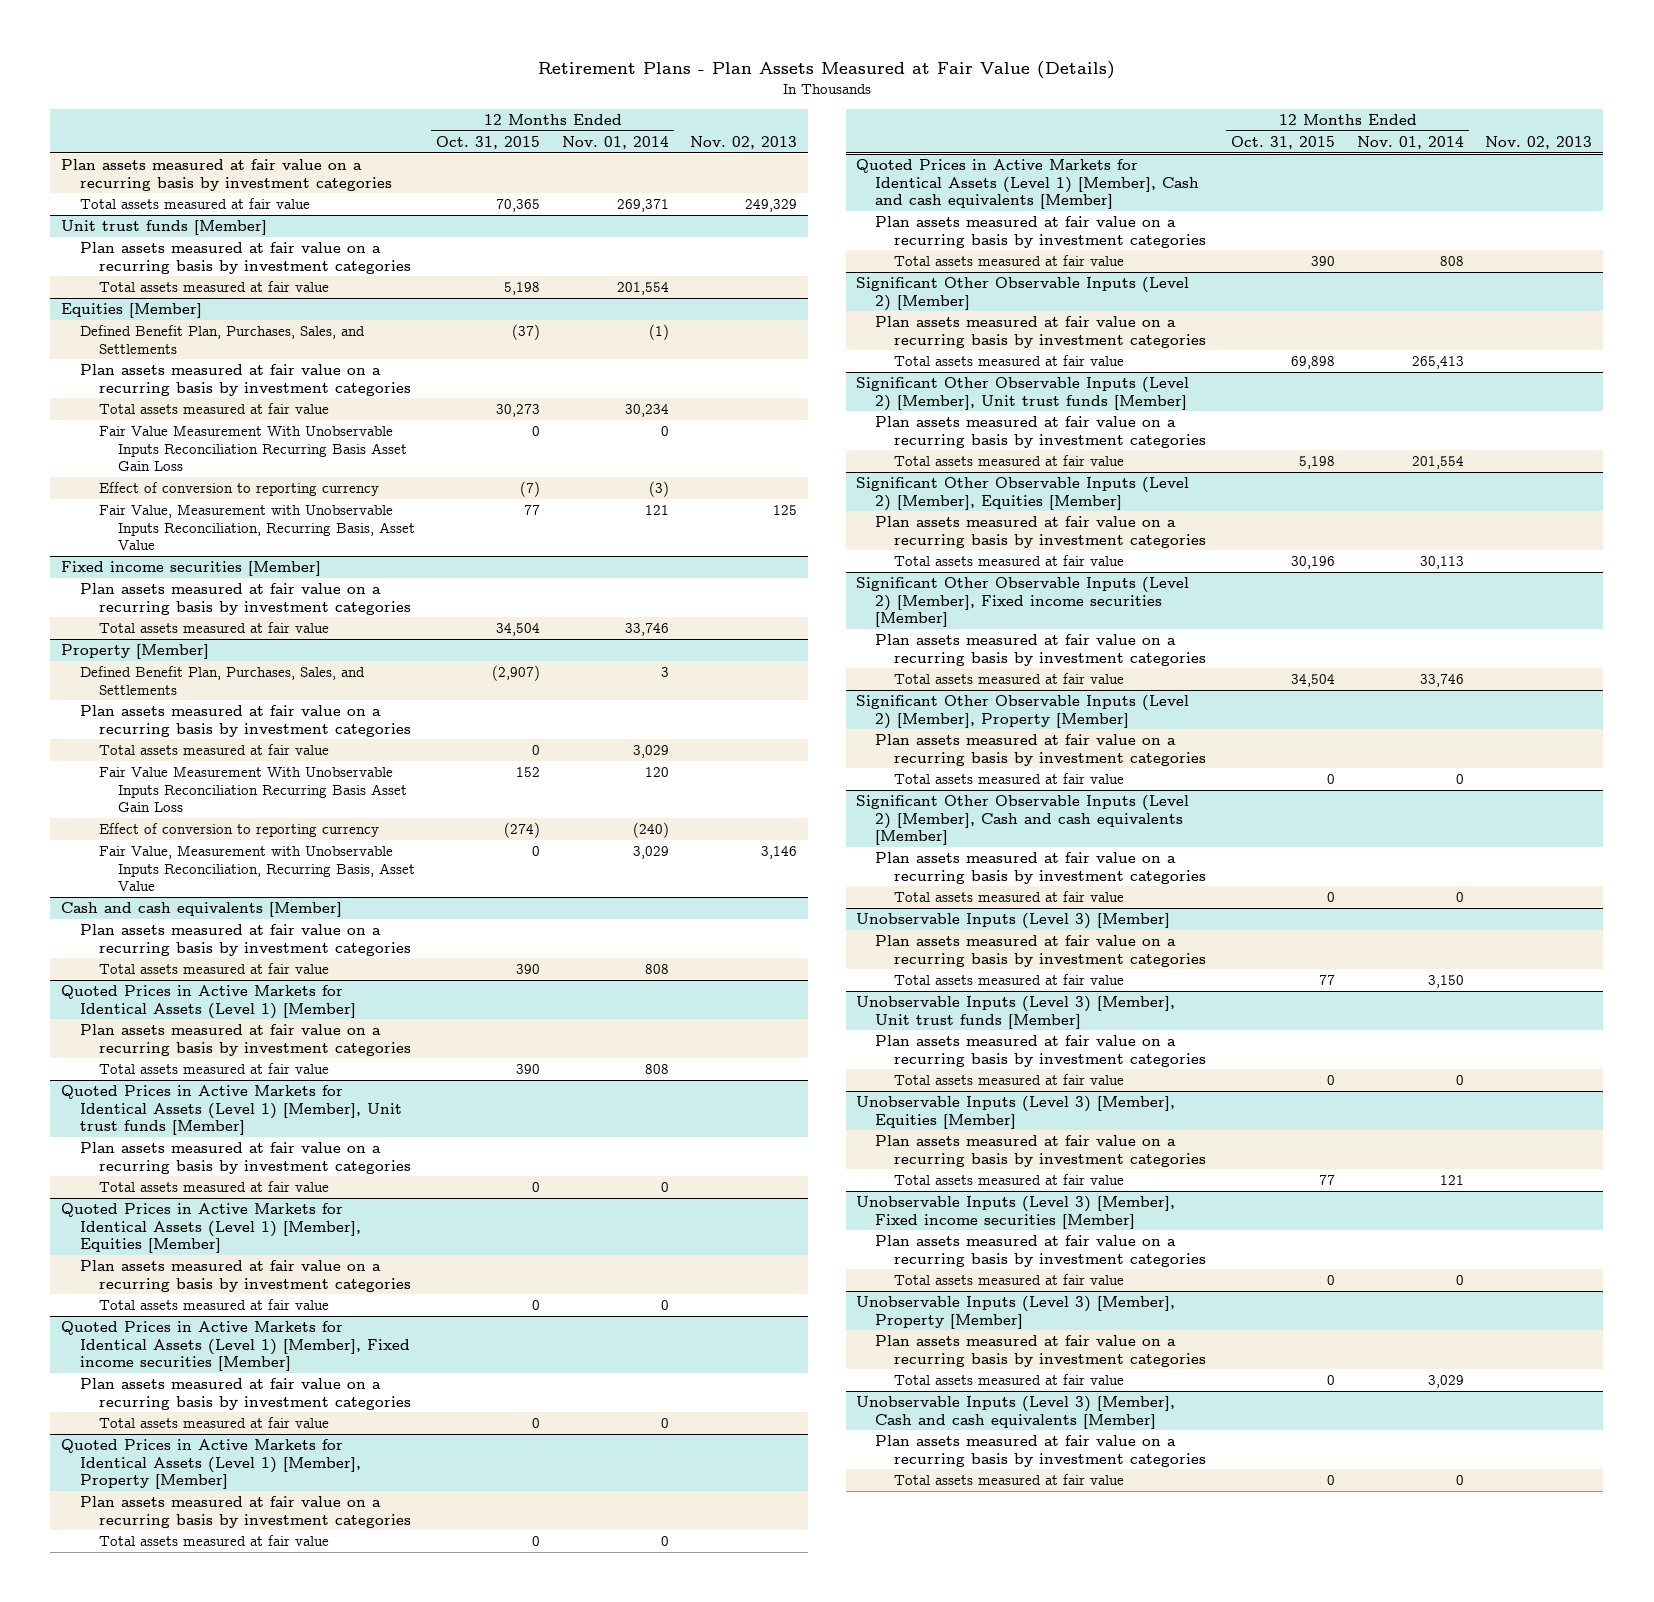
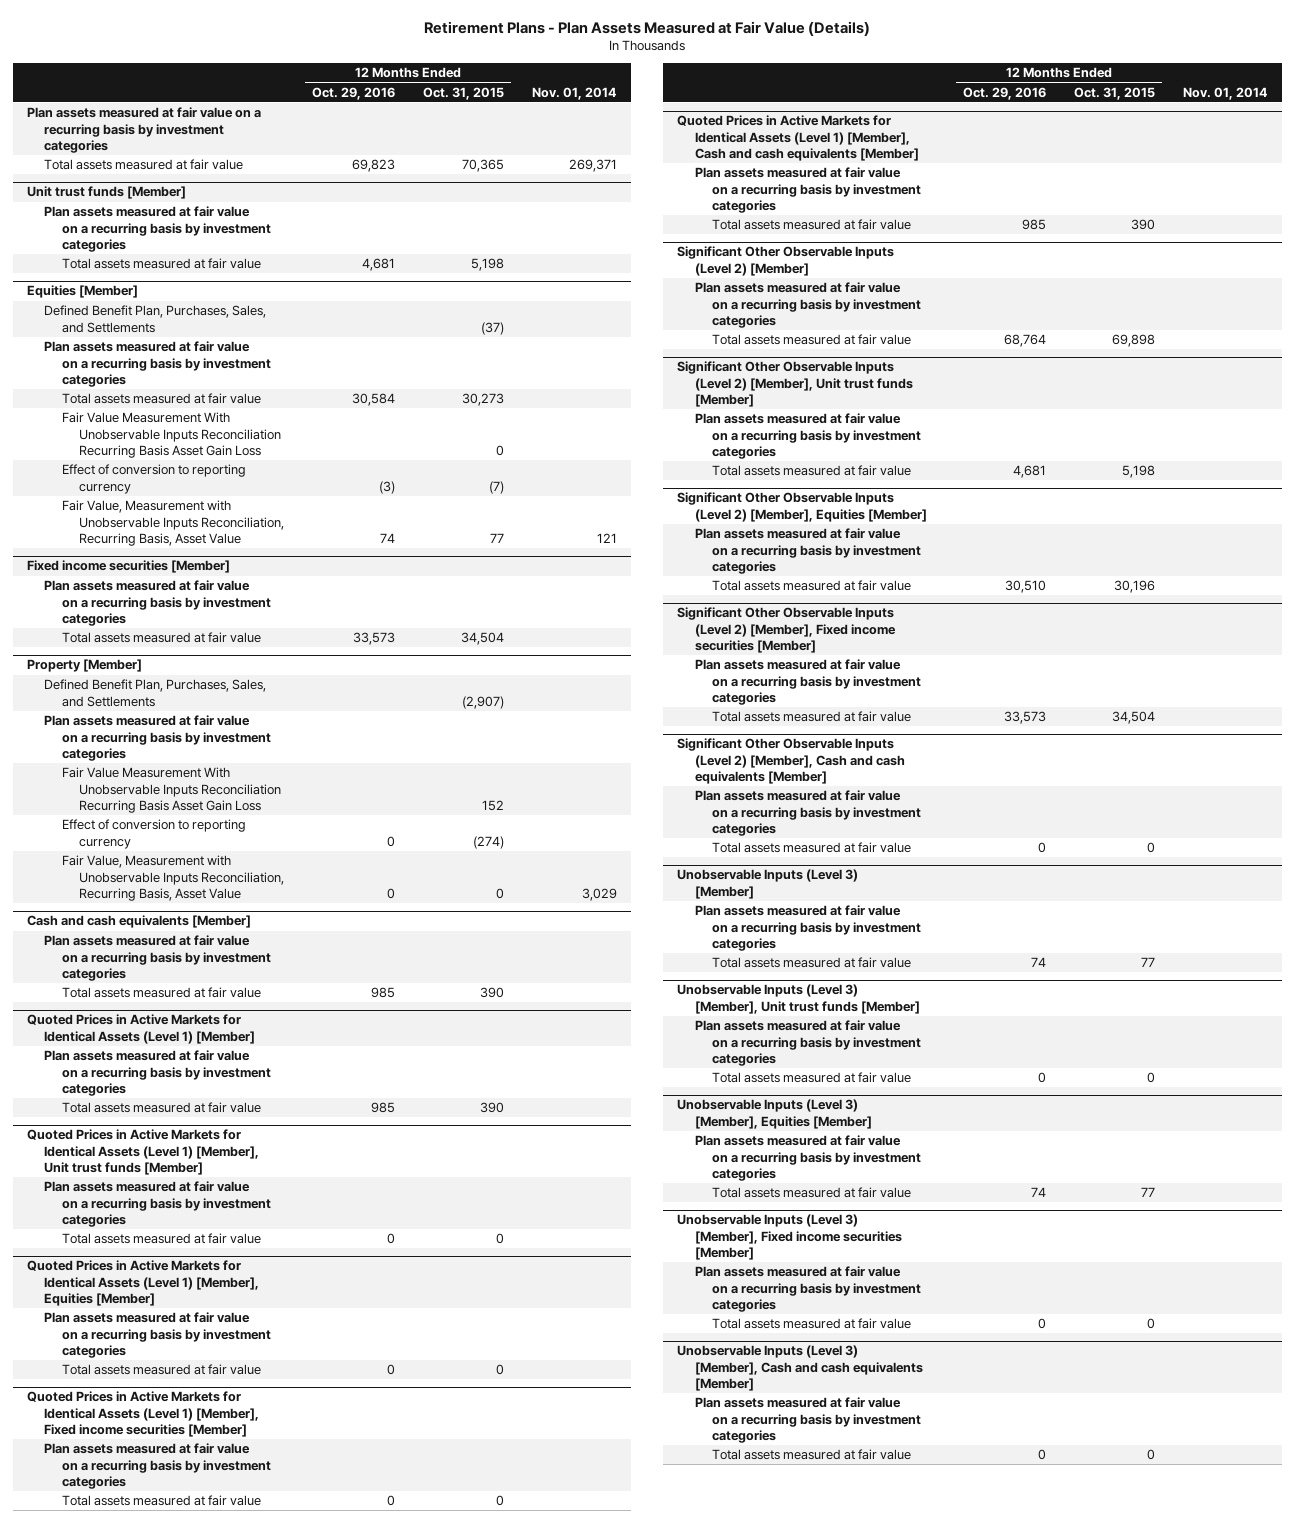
- | 12 Months Ended Oct. 31, 2015 | 12 Months Ended Nov. 01, 2014 | Nov. 02, 2013
+ | 12 Months Ended Oct. 29, 2016 | 12 Months Ended Oct. 31, 2015 | Nov. 01, 2014
@ Property [Member]
- Total assets measured at fair value | 0 | 3,029 |
- Quoted Prices in Active Markets for Identical Assets (Level 1) [Member], Property [Member]
- Plan assets measured at fair value on a recurring basis by investment categories
- Total assets measured at fair value | 0 | 0 |
- Significant Other Observable Inputs (Level 2) [Member], Property [Member]
- Plan assets measured at fair value on a recurring basis by investment categories
- Total assets measured at fair value | 0 | 0 |
- Unobservable Inputs (Level 3) [Member], Property [Member]
- Plan assets measured at fair value on a recurring basis by investment categories
- Total assets measured at fair value | 0 | 3,029 |

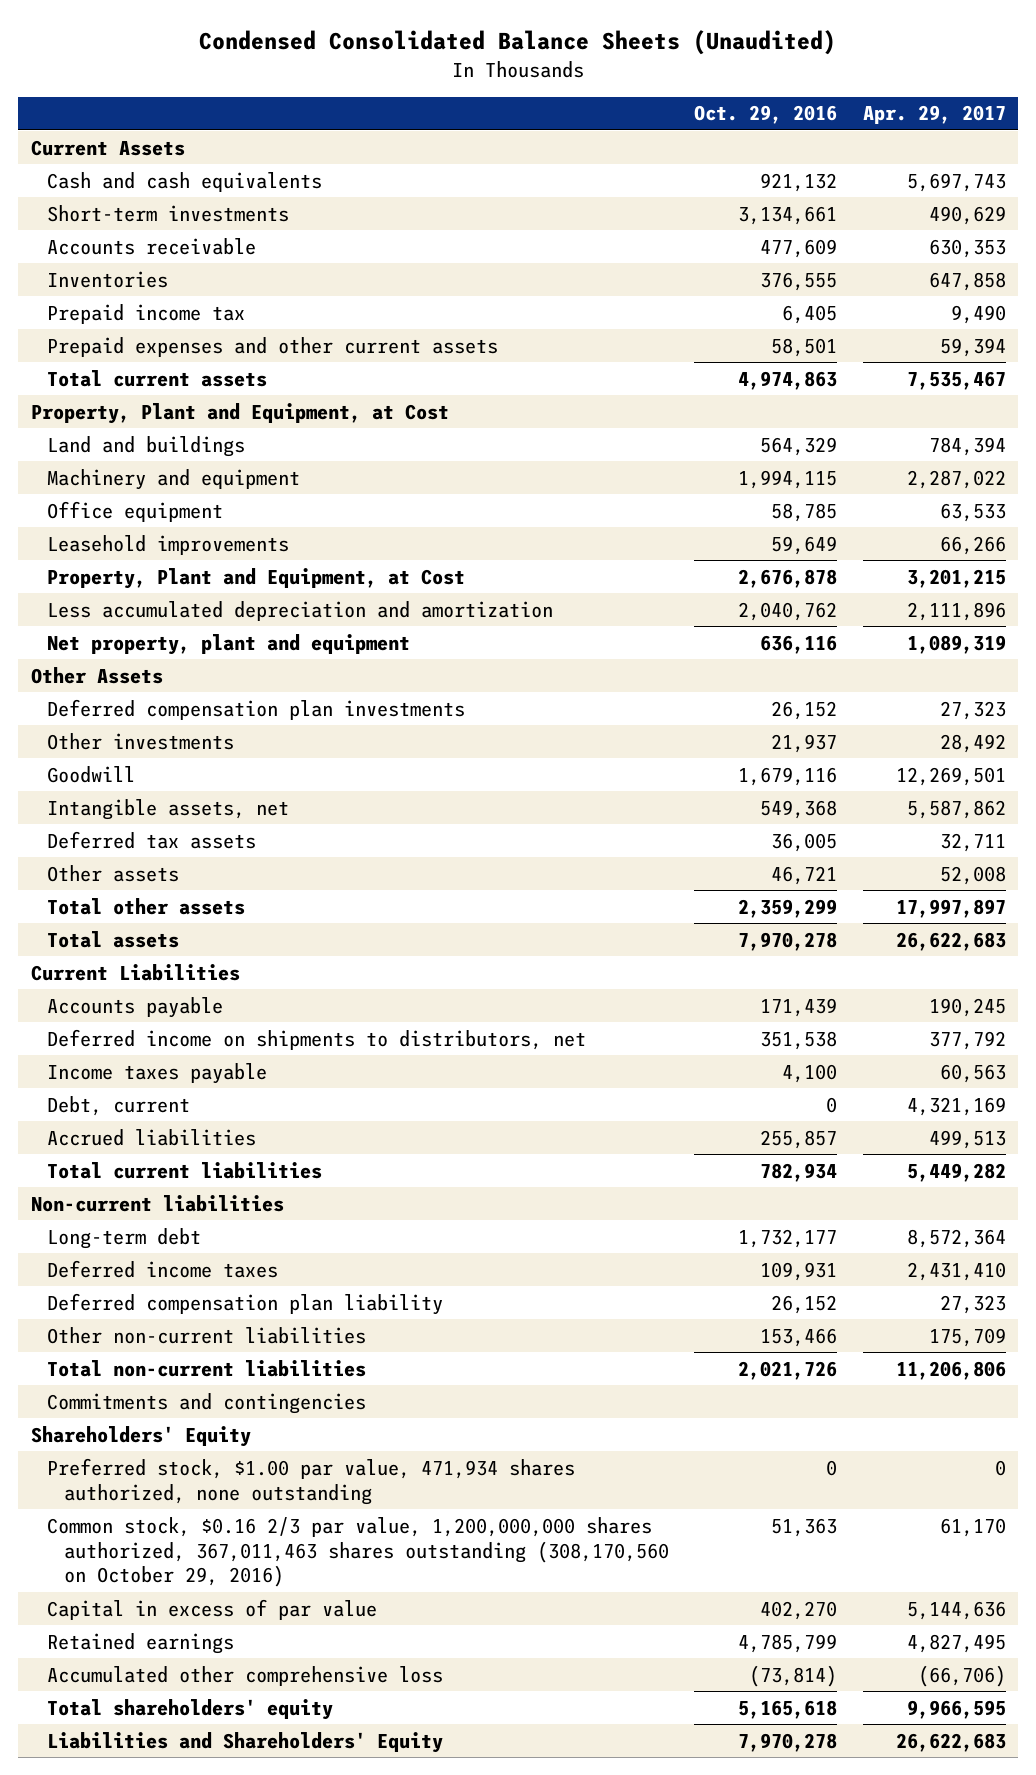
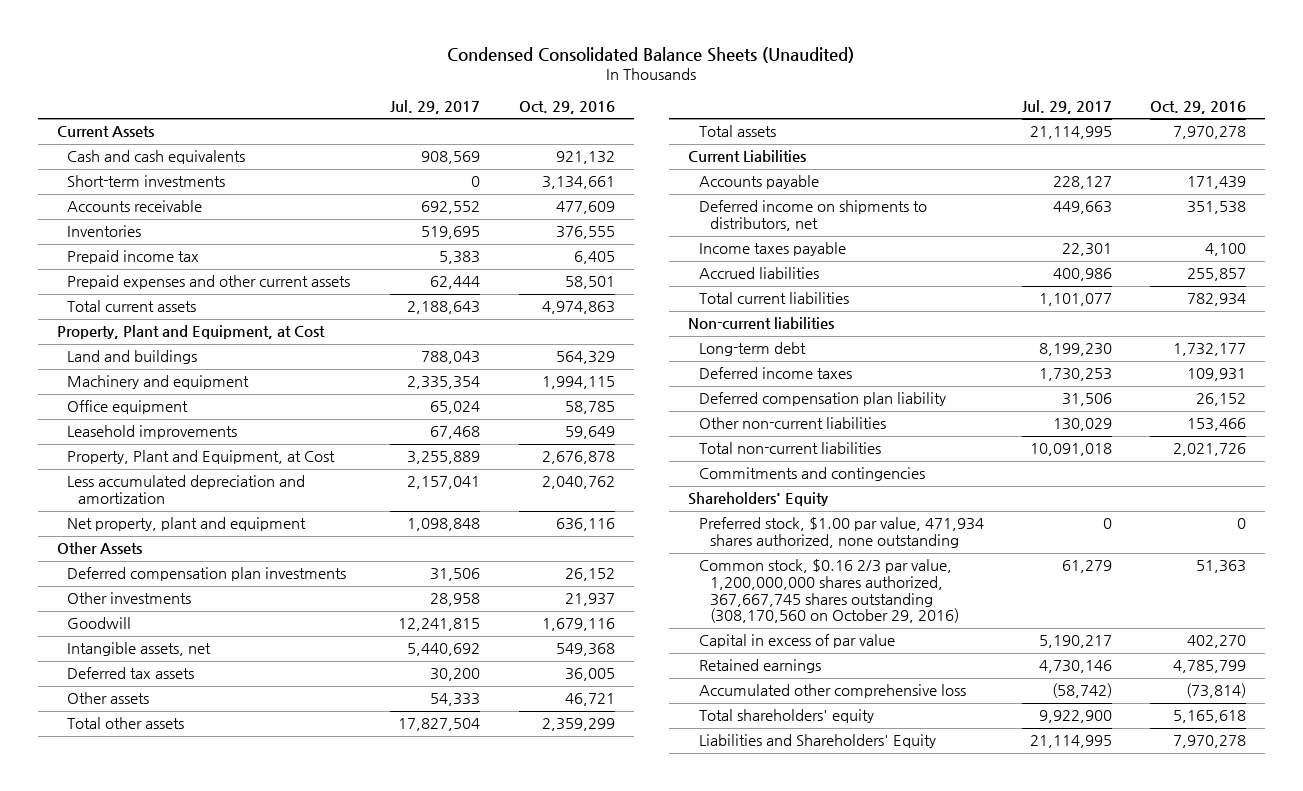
- | Oct. 29, 2016 | Apr. 29, 2017
+ | Jul. 29, 2017 | Oct. 29, 2016
- Debt, current | 0 | 4,321,169
- Common stock, $0.16 2/3 par value, 1,200,000,000 shares authorized, 367,011,463 shares outstanding (308,170,560 on October 29, 2016) | 51,363 | 61,170
+ Common stock, $0.16 2/3 par value, 1,200,000,000 shares authorized, 367,667,745 shares outstanding (308,170,560 on October 29, 2016) | 61,279 | 51,363

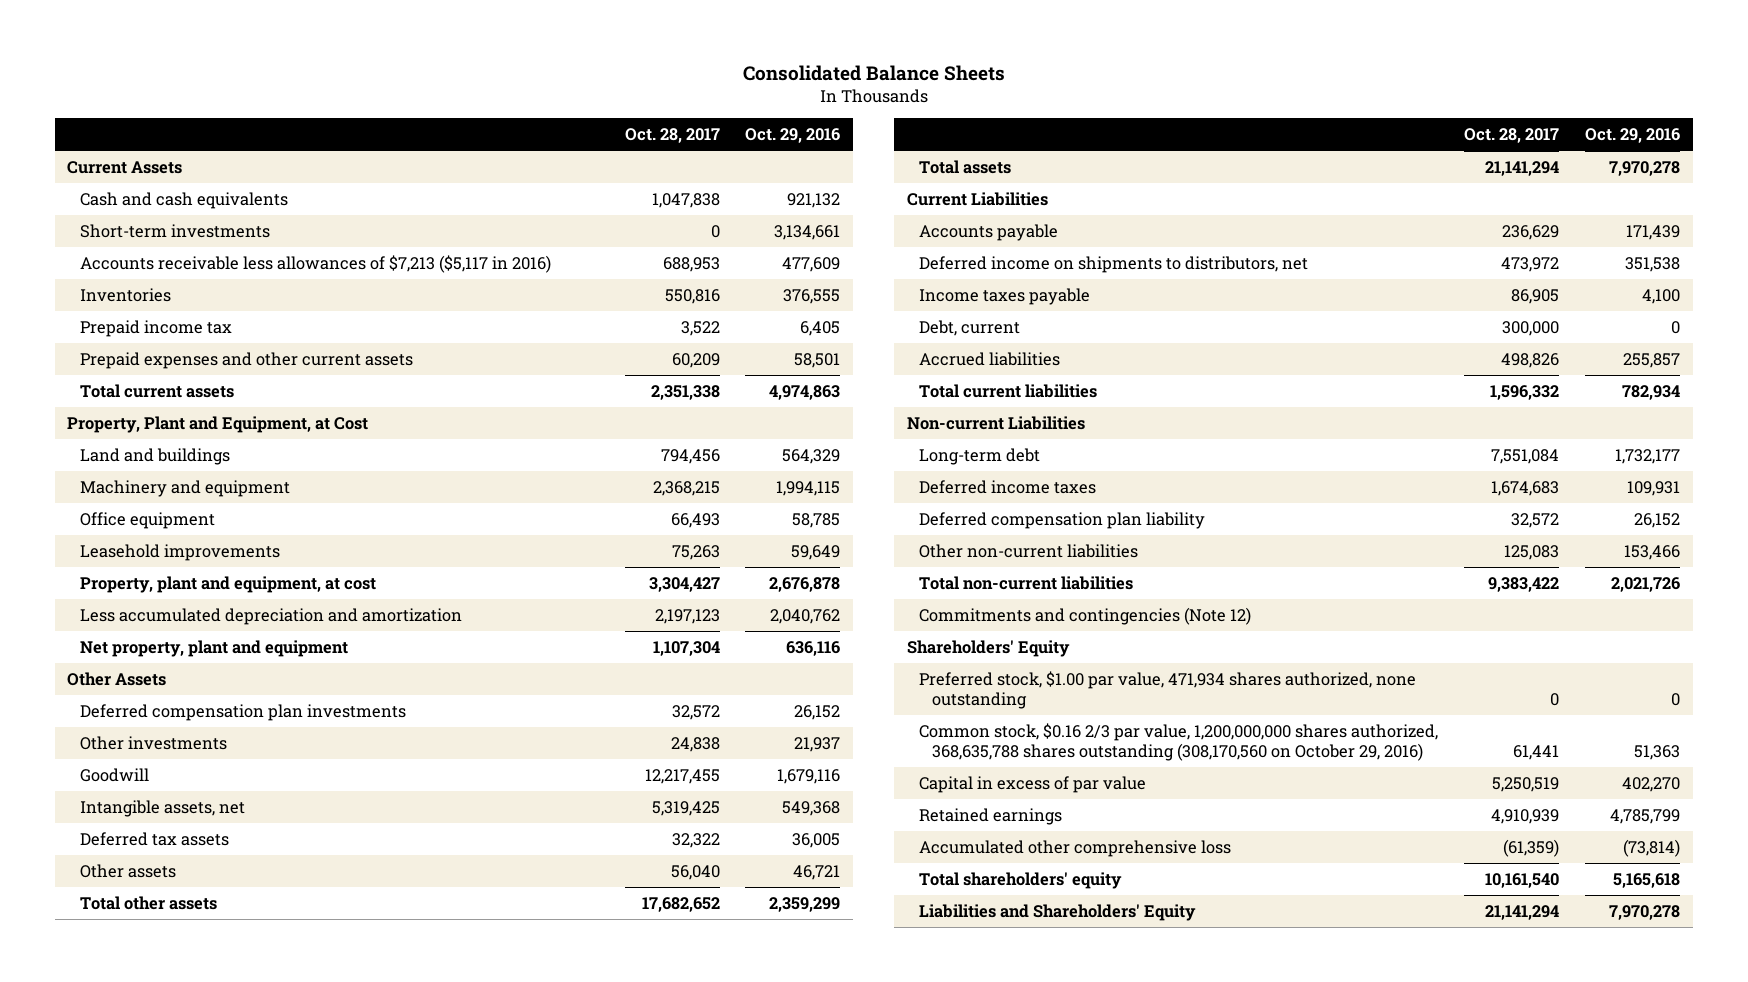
- Condensed Consolidated Balance Sheets (Unaudited)
+ Consolidated Balance Sheets
- | Jul. 29, 2017 | Oct. 29, 2016
+ | Oct. 28, 2017 | Oct. 29, 2016
- Accounts receivable | 692,552 | 477,609
+ Accounts receivable less allowances of $7,213 ($5,117 in 2016) | 688,953 | 477,609
- Property, Plant and Equipment, at Cost | 3,255,889 | 2,676,878
+ Property, plant and equipment, at cost | 3,304,427 | 2,676,878
+ Debt, current | 300,000 | 0
- Non-current liabilities
+ Non-current Liabilities
- Commitments and contingencies
+ Commitments and contingencies (Note 12)
- Common stock, $0.16 2/3 par value, 1,200,000,000 shares authorized, 367,667,745 shares outstanding (308,170,560 on October 29, 2016) | 61,279 | 51,363
+ Common stock, $0.16 2/3 par value, 1,200,000,000 shares authorized, 368,635,788 shares outstanding (308,170,560 on October 29, 2016) | 61,441 | 51,363

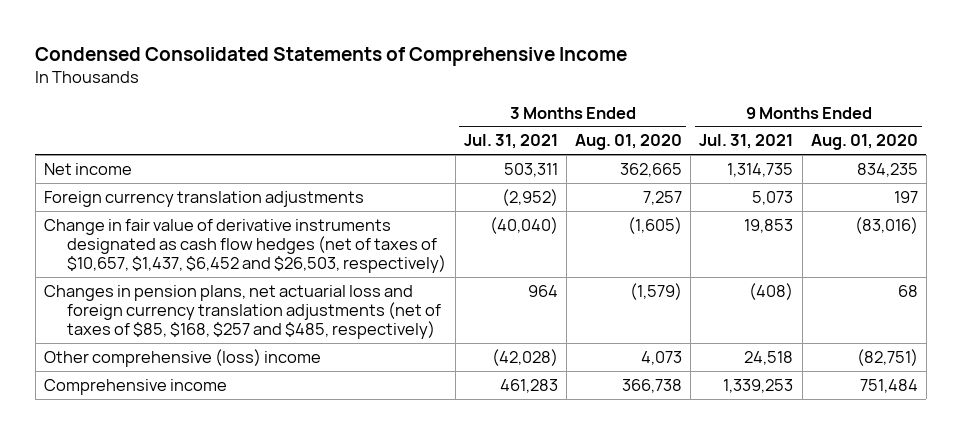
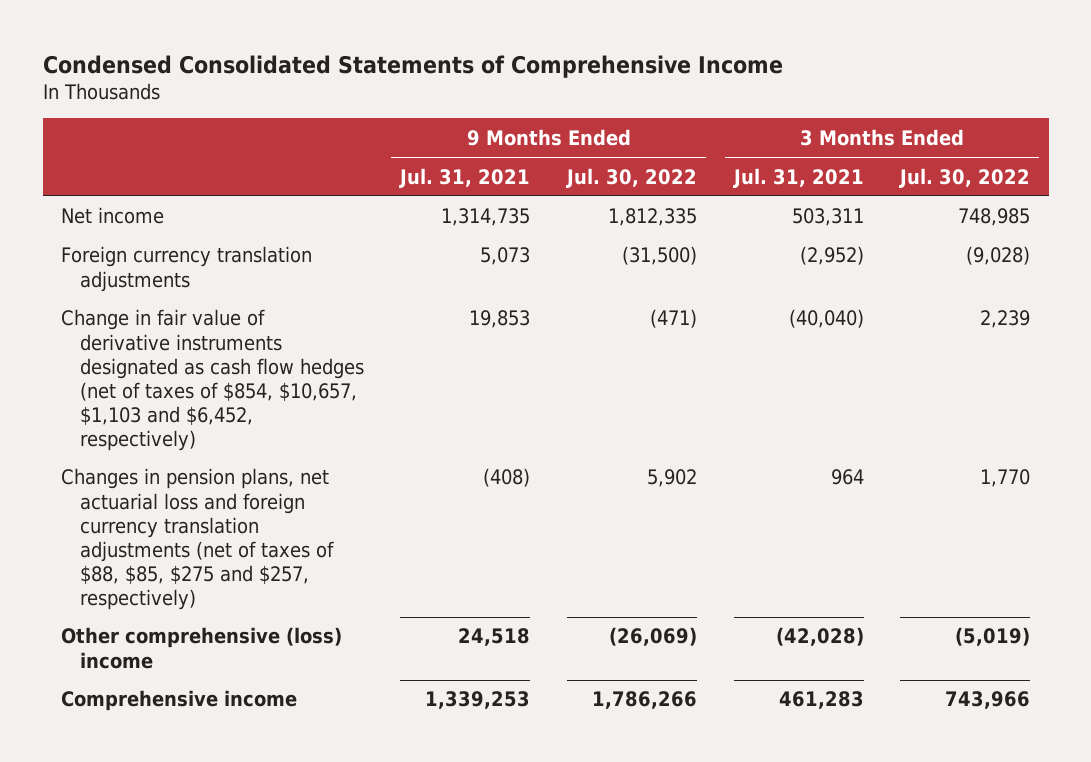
- | 3 Months Ended Jul. 31, 2021 | 3 Months Ended Aug. 01, 2020 | 9 Months Ended Jul. 31, 2021 | 9 Months Ended Aug. 01, 2020
+ | 9 Months Ended Jul. 31, 2021 | 9 Months Ended Jul. 30, 2022 | 3 Months Ended Jul. 31, 2021 | 3 Months Ended Jul. 30, 2022
- Change in fair value of derivative instruments designated as cash flow hedges (net of taxes of $10,657, $1,437, $6,452 and $26,503, respectively) | (40,040) | (1,605) | 19,853 | (83,016)
- Changes in pension plans, net actuarial loss and foreign currency translation adjustments (net of taxes of $85, $168, $257 and $485, respectively) | 964 | (1,579) | (408) | 68
+ Change in fair value of derivative instruments designated as cash flow hedges (net of taxes of $854, $10,657, $1,103 and $6,452, respectively) | 19,853 | (471) | (40,040) | 2,239
+ Changes in pension plans, net actuarial loss and foreign currency translation adjustments (net of taxes of $88, $85, $275 and $257, respectively) | (408) | 5,902 | 964 | 1,770

